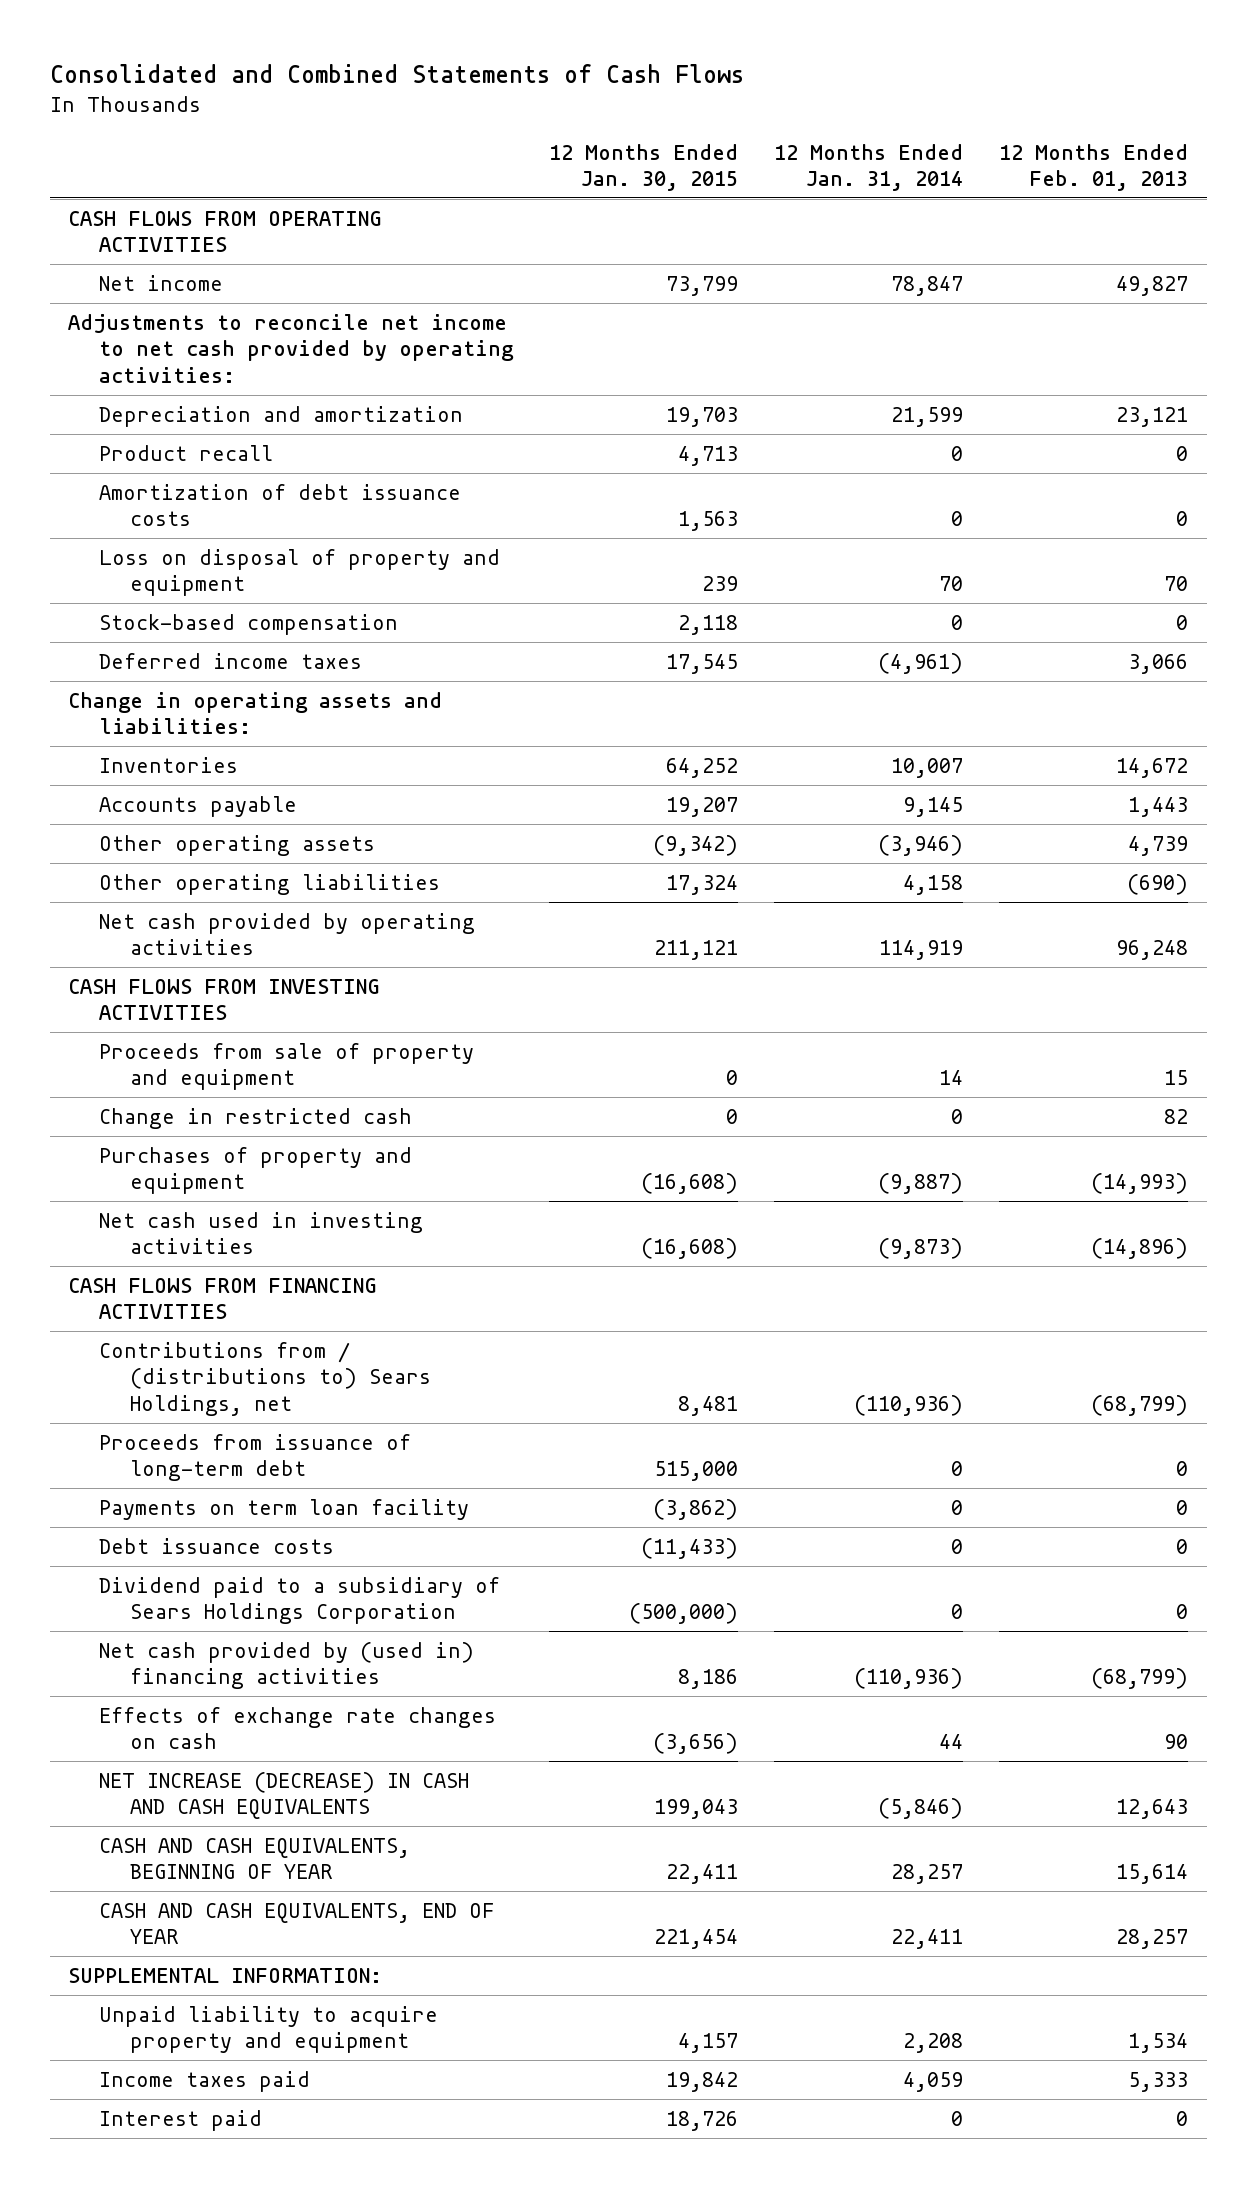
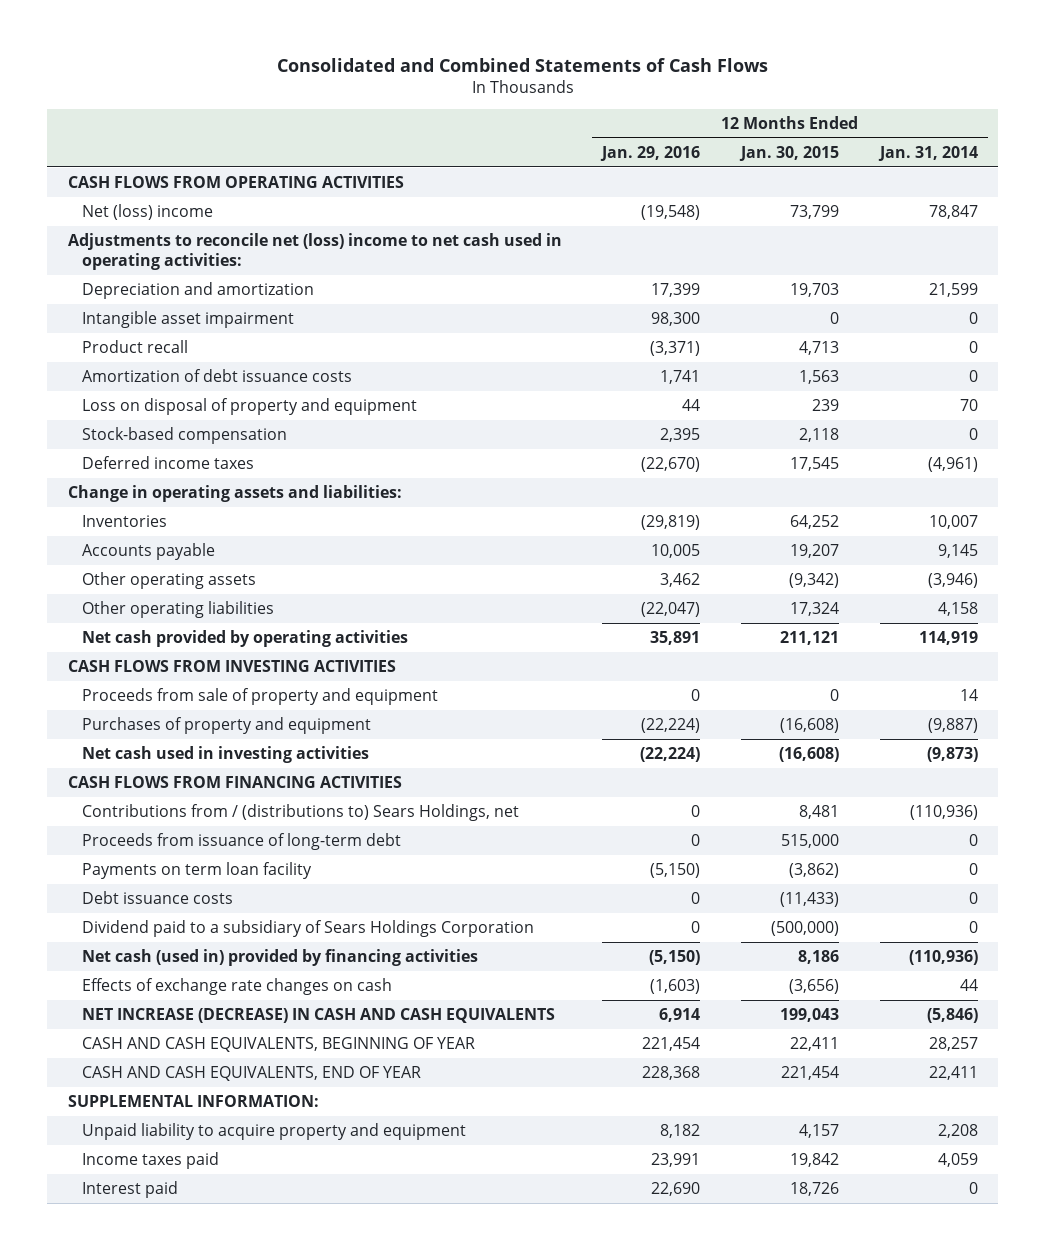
- | 12 Months Ended Jan. 30, 2015 | 12 Months Ended Jan. 31, 2014 | 12 Months Ended Feb. 01, 2013
+ | 12 Months Ended Jan. 29, 2016 | 12 Months Ended Jan. 30, 2015 | 12 Months Ended Jan. 31, 2014
- Net income | 73,799 | 78,847 | 49,827
- Adjustments to reconcile net income to net cash provided by operating activities:
+ Net (loss) income | (19,548) | 73,799 | 78,847
+ Adjustments to reconcile net (loss) income to net cash used in operating activities:
+ Intangible asset impairment | 98,300 | 0 | 0
- Change in restricted cash | 0 | 0 | 82
- Net cash provided by (used in) financing activities | 8,186 | (110,936) | (68,799)
+ Net cash (used in) provided by financing activities | (5,150) | 8,186 | (110,936)

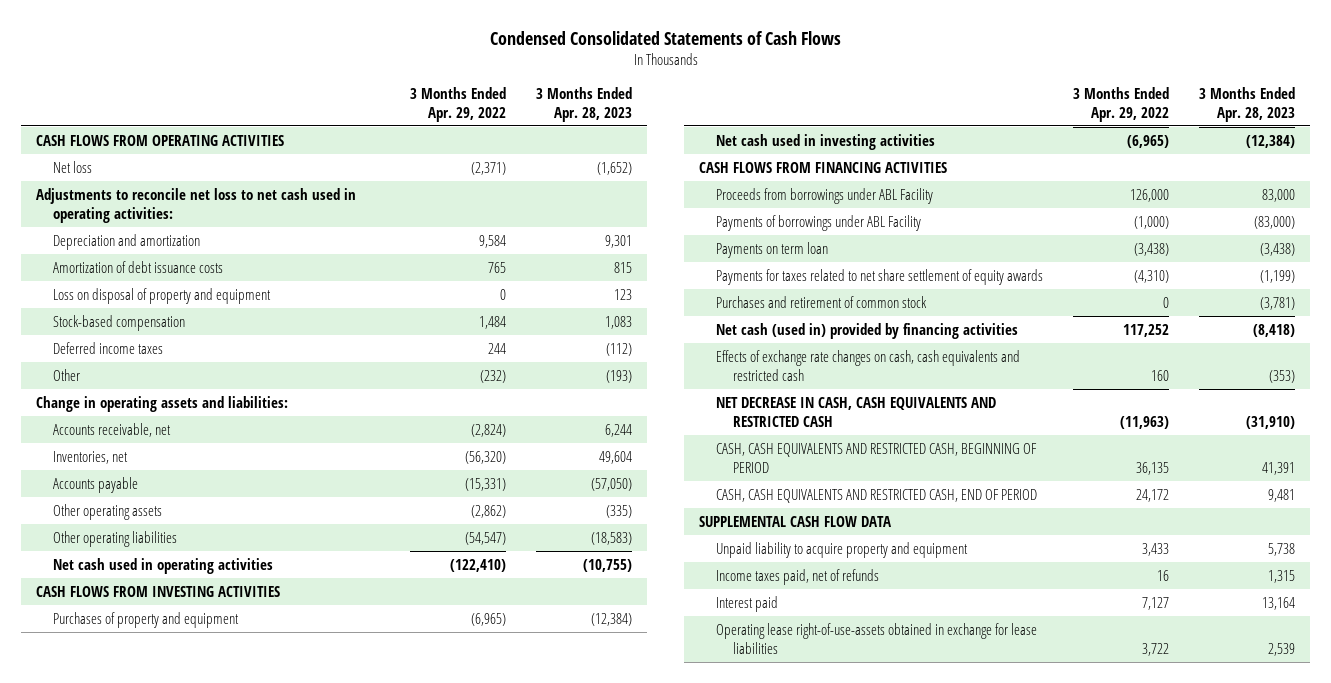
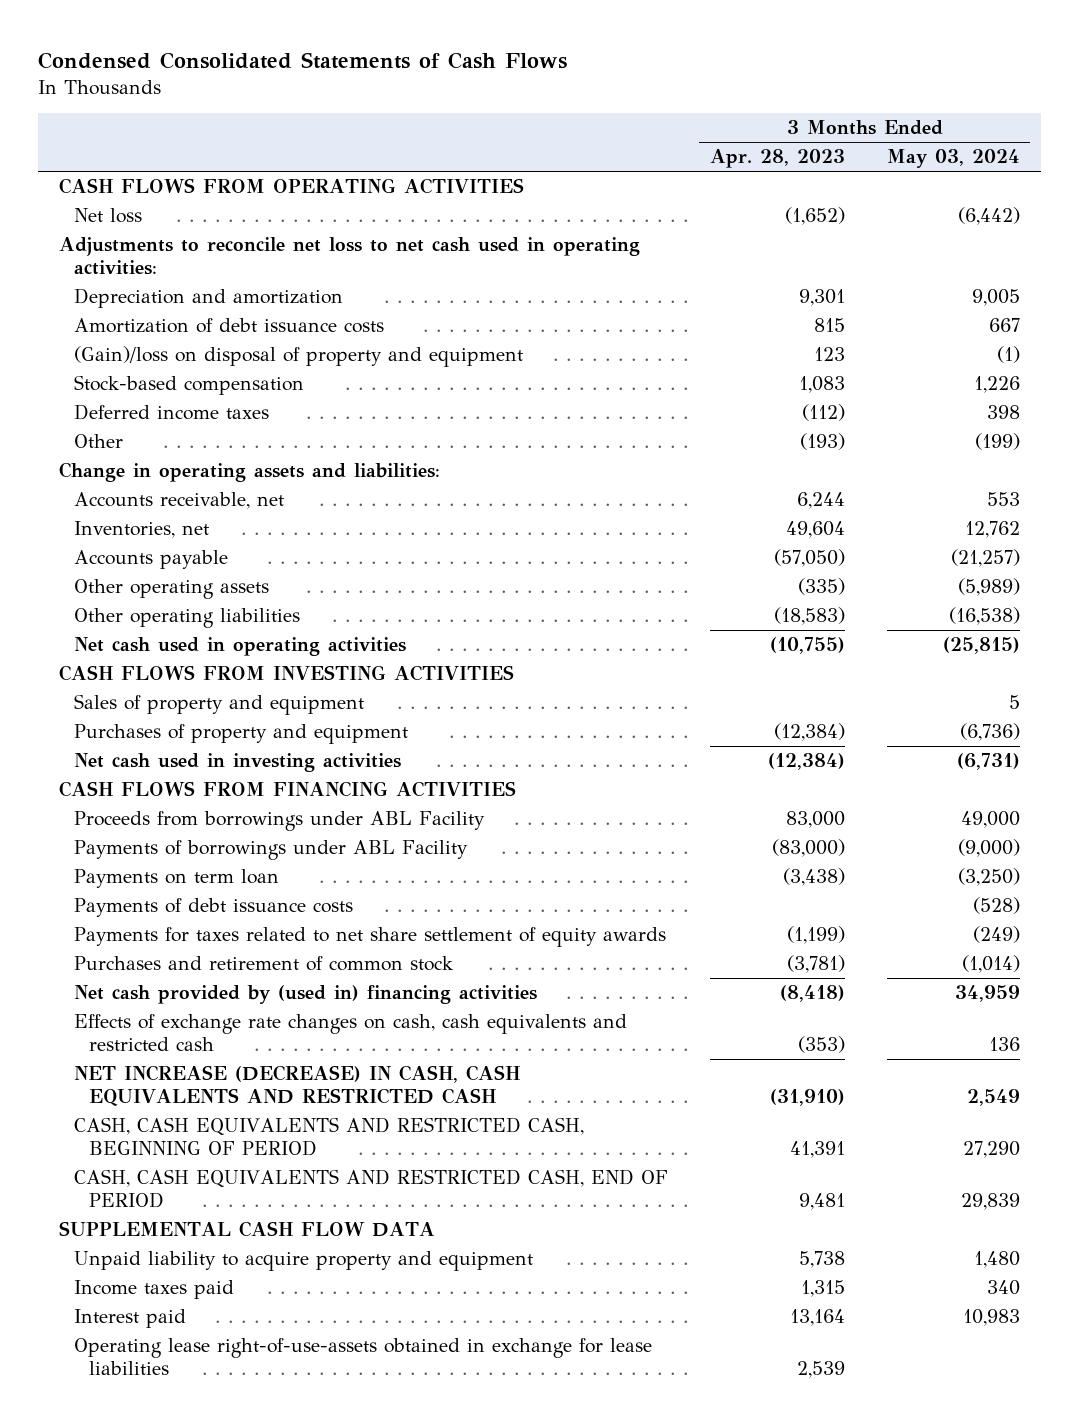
- | 3 Months Ended Apr. 29, 2022 | 3 Months Ended Apr. 28, 2023
+ | 3 Months Ended Apr. 28, 2023 | 3 Months Ended May 03, 2024
- Loss on disposal of property and equipment | 0 | 123
+ (Gain)/loss on disposal of property and equipment | 123 | (1)
+ Sales of property and equipment | | 5
+ Payments of debt issuance costs | | (528)
- Net cash (used in) provided by financing activities | 117,252 | (8,418)
+ Net cash provided by (used in) financing activities | (8,418) | 34,959
- NET DECREASE IN CASH, CASH EQUIVALENTS AND RESTRICTED CASH | (11,963) | (31,910)
+ NET INCREASE (DECREASE) IN CASH, CASH EQUIVALENTS AND RESTRICTED CASH | (31,910) | 2,549
- Income taxes paid, net of refunds | 16 | 1,315
+ Income taxes paid | 1,315 | 340

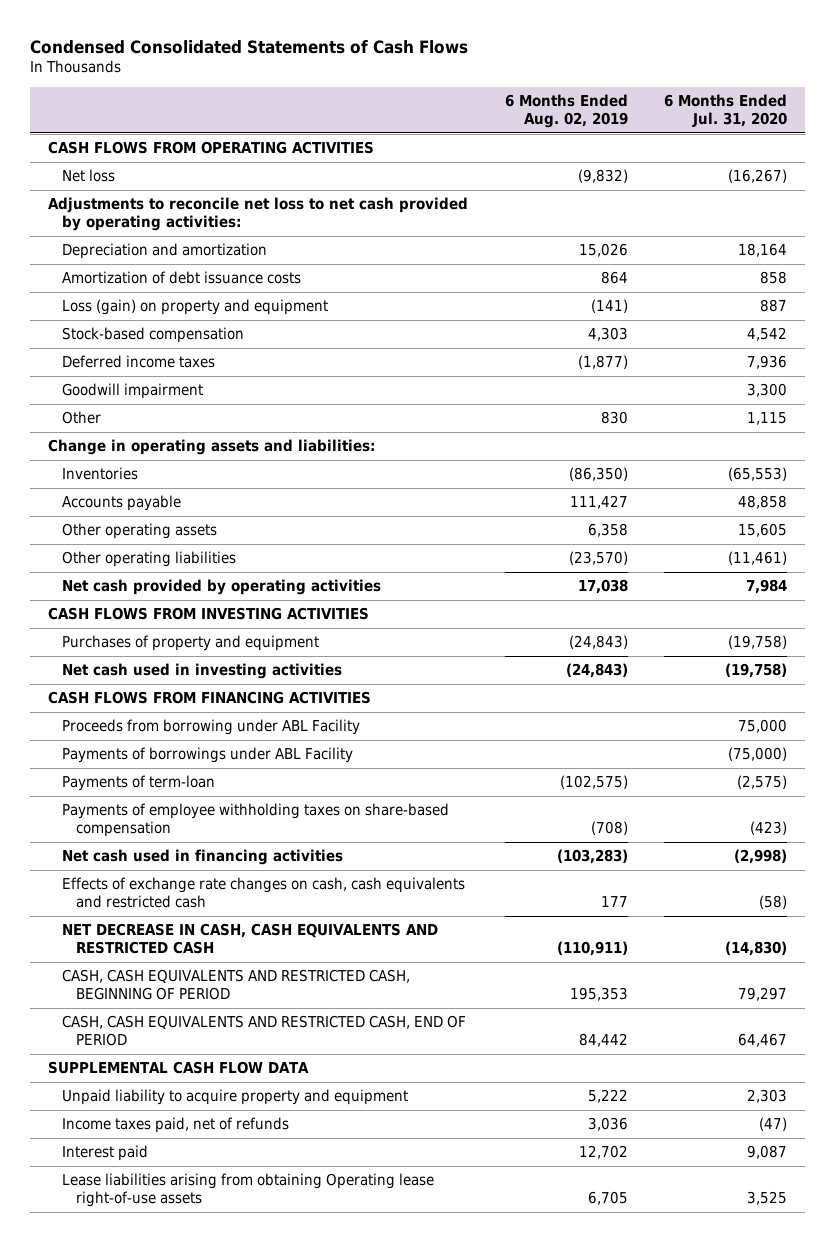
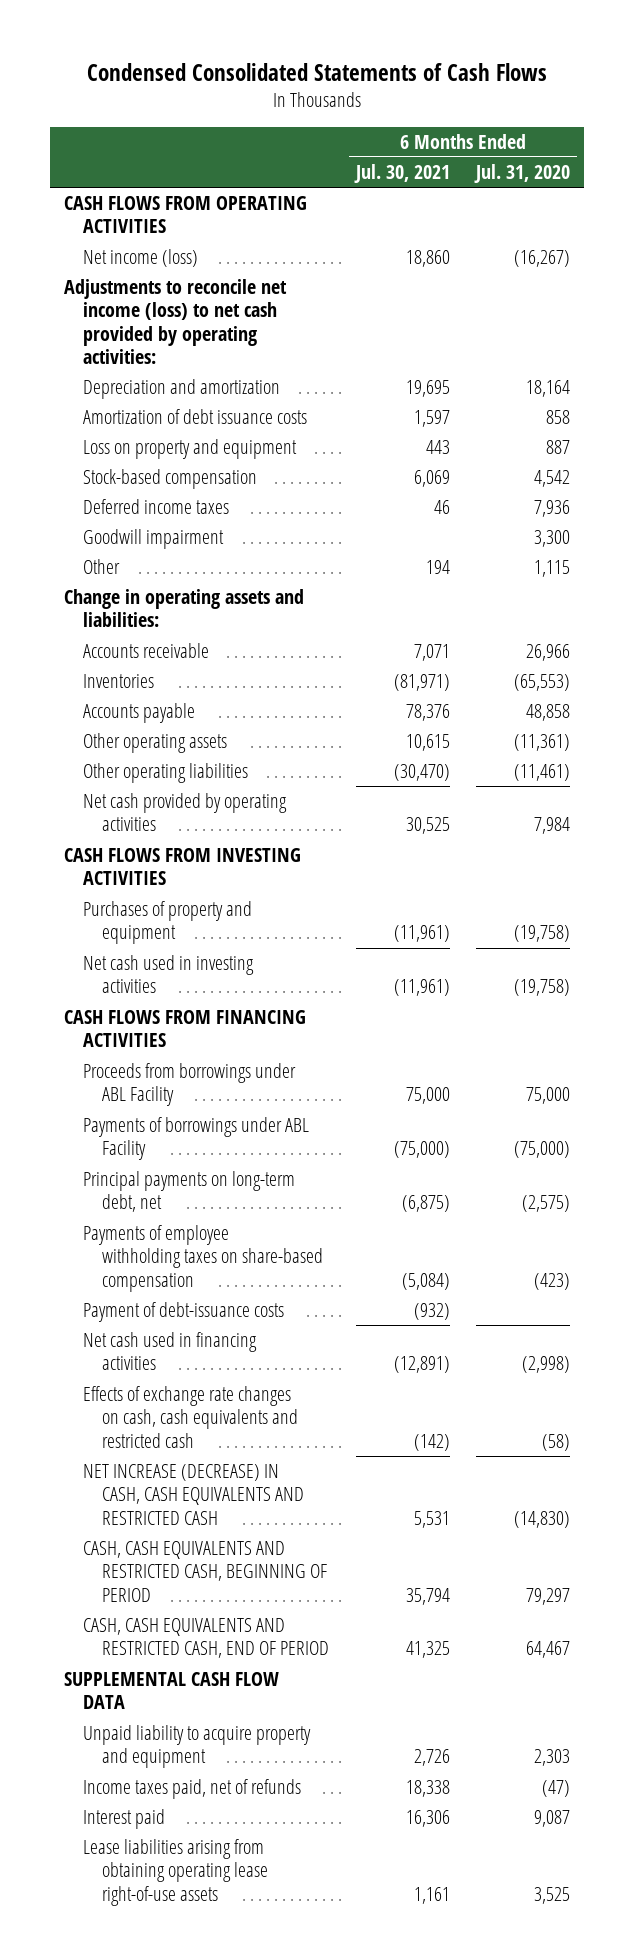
- | 6 Months Ended Aug. 02, 2019 | 6 Months Ended Jul. 31, 2020
+ | 6 Months Ended Jul. 30, 2021 | 6 Months Ended Jul. 31, 2020
- Net loss | (9,832) | (16,267)
- Adjustments to reconcile net loss to net cash provided by operating activities:
+ Net income (loss) | 18,860 | (16,267)
+ Adjustments to reconcile net income (loss) to net cash provided by operating activities:
- Loss (gain) on property and equipment | (141) | 887
+ Loss on property and equipment | 443 | 887
+ Accounts receivable | 7,071 | 26,966
- Other operating assets | 6,358 | 15,605
+ Other operating assets | 10,615 | (11,361)
- Proceeds from borrowing under ABL Facility | | 75,000
+ Proceeds from borrowings under ABL Facility | 75,000 | 75,000
- Payments of term-loan | (102,575) | (2,575)
+ Principal payments on long-term debt, net | (6,875) | (2,575)
+ Payment of debt-issuance costs | (932) |
- NET DECREASE IN CASH, CASH EQUIVALENTS AND RESTRICTED CASH | (110,911) | (14,830)
+ NET INCREASE (DECREASE) IN CASH, CASH EQUIVALENTS AND RESTRICTED CASH | 5,531 | (14,830)
- Lease liabilities arising from obtaining Operating lease right-of-use assets | 6,705 | 3,525
+ Lease liabilities arising from obtaining operating lease right-of-use assets | 1,161 | 3,525

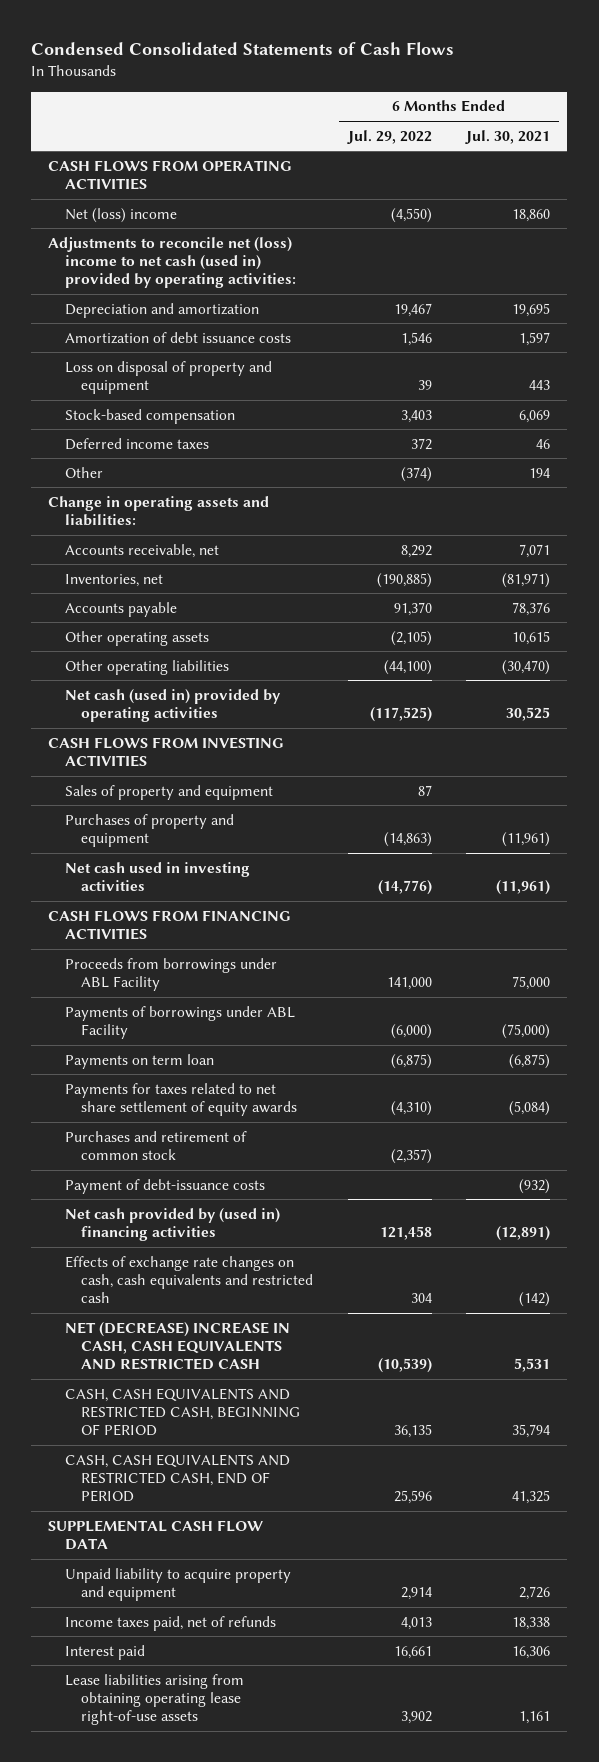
- | 6 Months Ended Jul. 30, 2021 | 6 Months Ended Jul. 31, 2020
+ | 6 Months Ended Jul. 29, 2022 | 6 Months Ended Jul. 30, 2021
- Net income (loss) | 18,860 | (16,267)
- Adjustments to reconcile net income (loss) to net cash provided by operating activities:
+ Net (loss) income | (4,550) | 18,860
+ Adjustments to reconcile net (loss) income to net cash (used in) provided by operating activities:
- Loss on property and equipment | 443 | 887
+ Loss on disposal of property and equipment | 39 | 443
- Goodwill impairment | | 3,300
- Accounts receivable | 7,071 | 26,966
- Inventories | (81,971) | (65,553)
+ Accounts receivable, net | 8,292 | 7,071
+ Inventories, net | (190,885) | (81,971)
- Net cash provided by operating activities | 30,525 | 7,984
+ Net cash (used in) provided by operating activities | (117,525) | 30,525
+ Sales of property and equipment | 87 |
- Principal payments on long-term debt, net | (6,875) | (2,575)
- Payments of employee withholding taxes on share-based compensation | (5,084) | (423)
+ Payments on term loan | (6,875) | (6,875)
+ Payments for taxes related to net share settlement of equity awards | (4,310) | (5,084)
+ Purchases and retirement of common stock | (2,357) |
- Net cash used in financing activities | (12,891) | (2,998)
+ Net cash provided by (used in) financing activities | 121,458 | (12,891)
- NET INCREASE (DECREASE) IN CASH, CASH EQUIVALENTS AND RESTRICTED CASH | 5,531 | (14,830)
+ NET (DECREASE) INCREASE IN CASH, CASH EQUIVALENTS AND RESTRICTED CASH | (10,539) | 5,531

